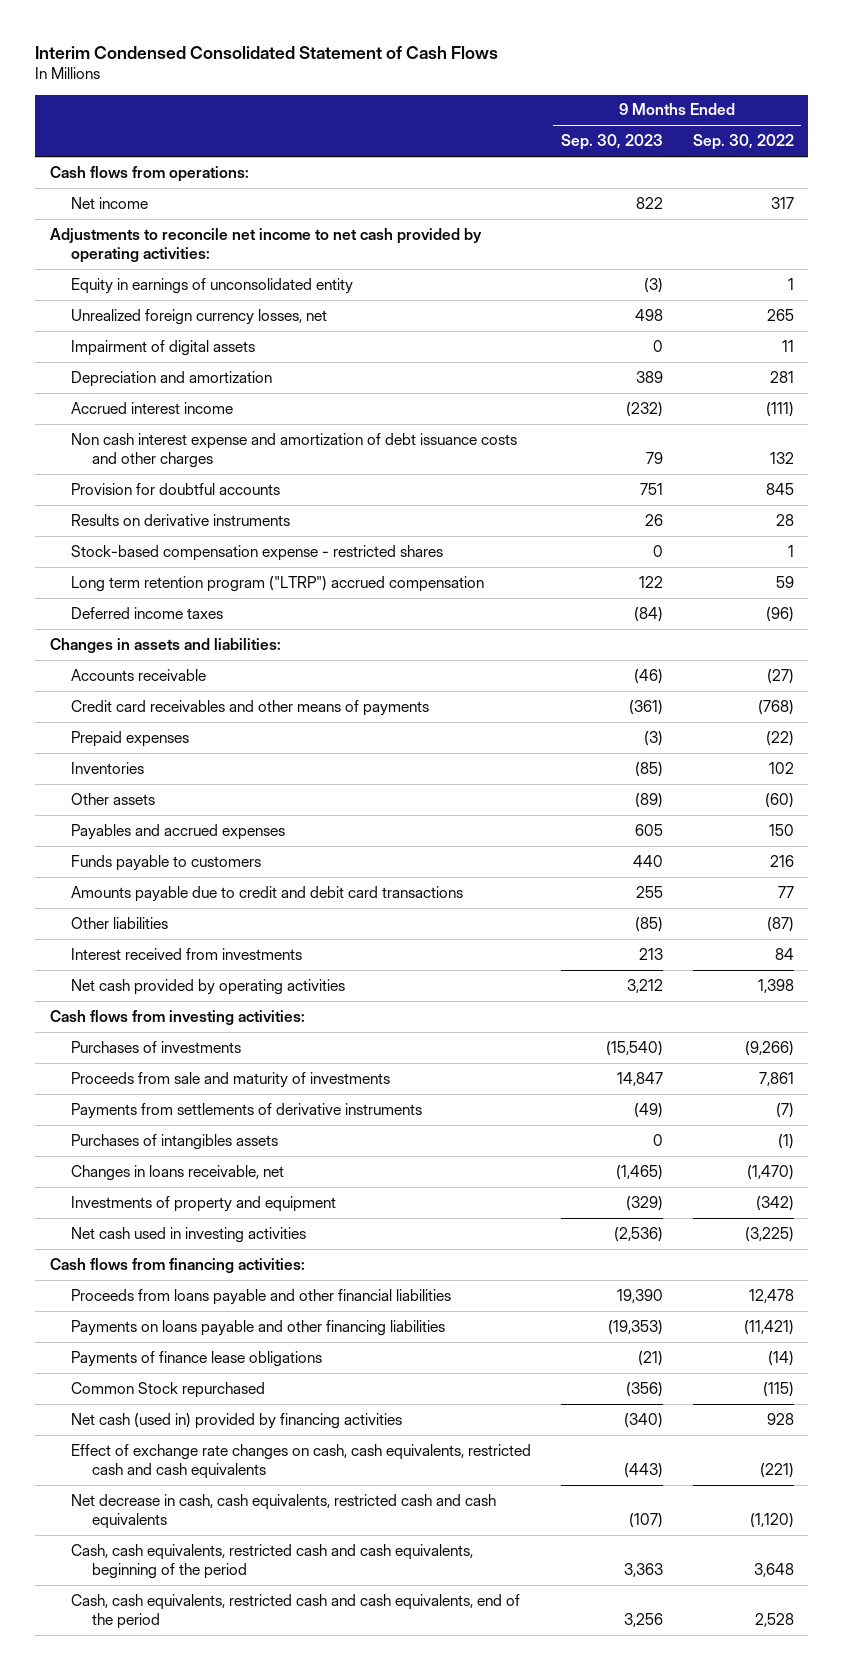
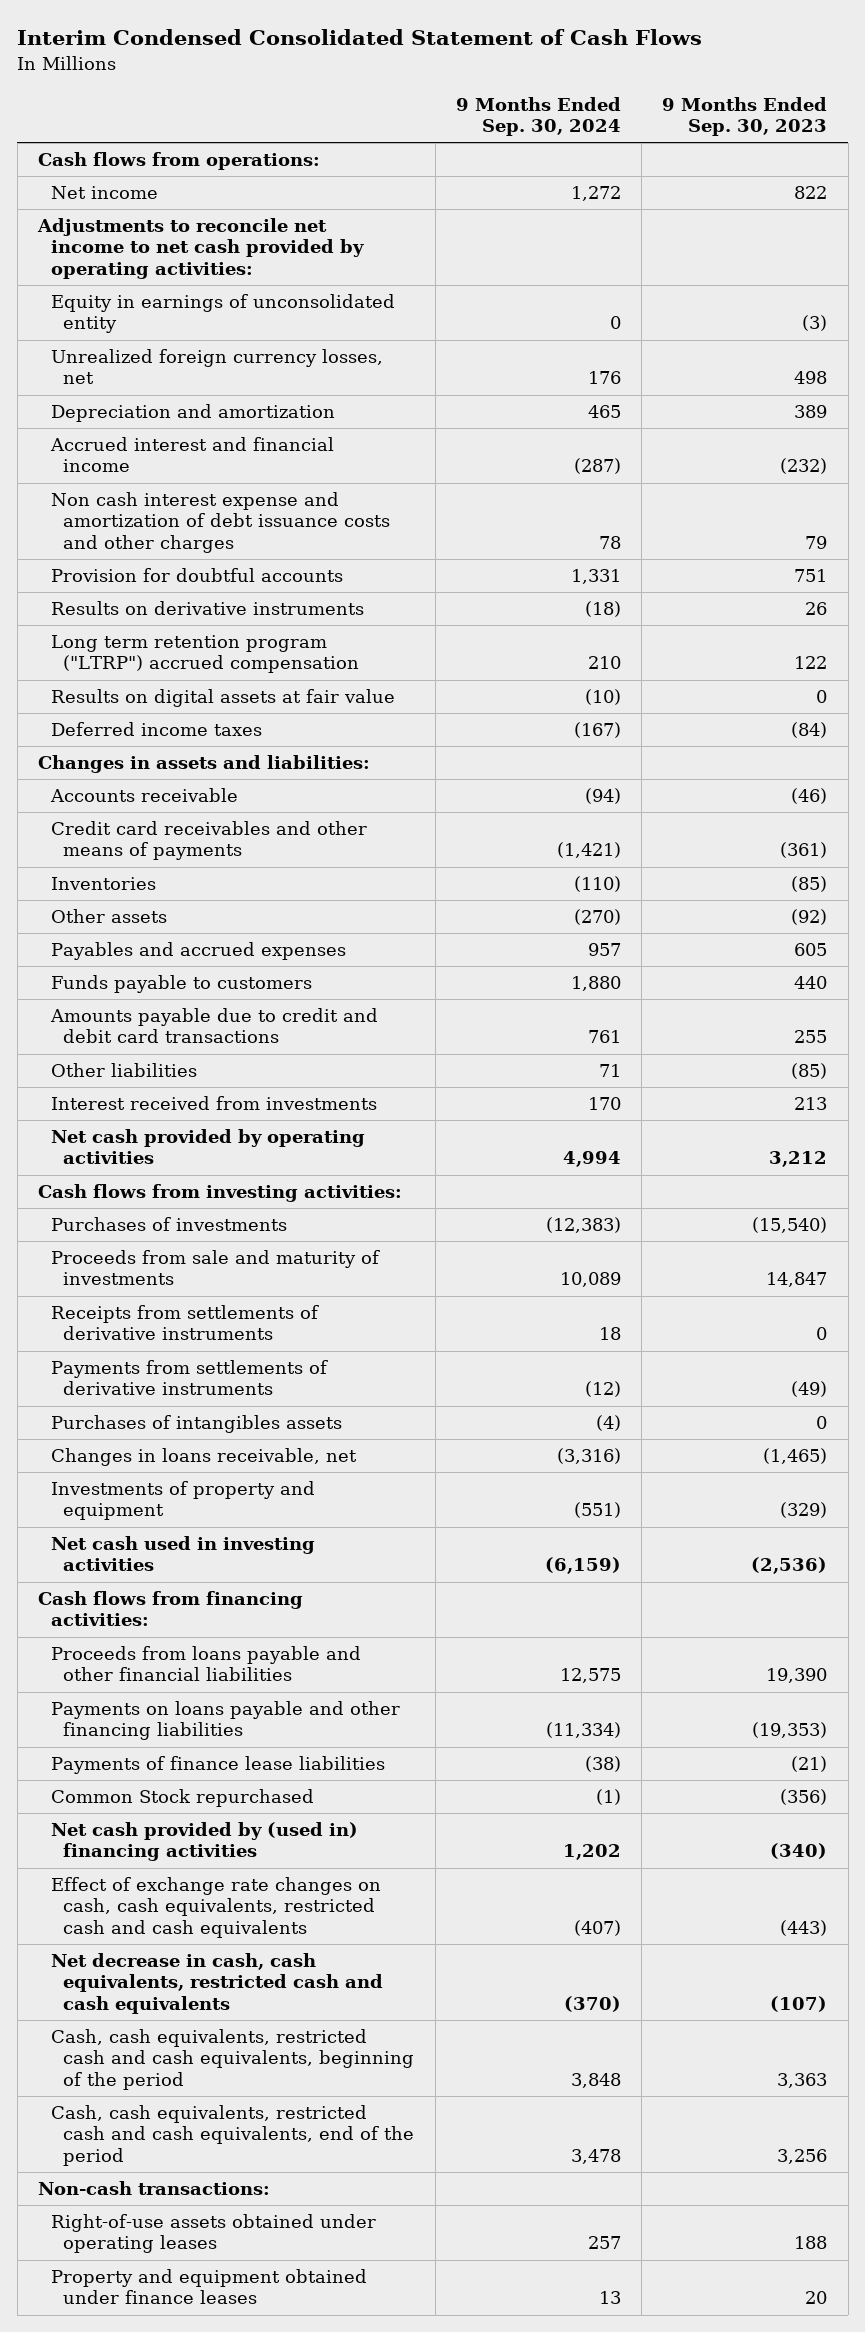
- | 9 Months Ended Sep. 30, 2023 | 9 Months Ended Sep. 30, 2022
+ | 9 Months Ended Sep. 30, 2024 | 9 Months Ended Sep. 30, 2023
- Impairment of digital assets | 0 | 11
- Accrued interest income | (232) | (111)
+ Accrued interest and financial income | (287) | (232)
- Stock-based compensation expense - restricted shares | 0 | 1
+ Results on digital assets at fair value | (10) | 0
- Prepaid expenses | (3) | (22)
- Other assets | (89) | (60)
+ Other assets | (270) | (92)
+ Receipts from settlements of derivative instruments | 18 | 0
- Payments of finance lease obligations | (21) | (14)
+ Payments of finance lease liabilities | (38) | (21)
- Net cash (used in) provided by financing activities | (340) | 928
+ Net cash provided by (used in) financing activities | 1,202 | (340)
+ Non-cash transactions:
+ Right-of-use assets obtained under operating leases | 257 | 188
+ Property and equipment obtained under finance leases | 13 | 20

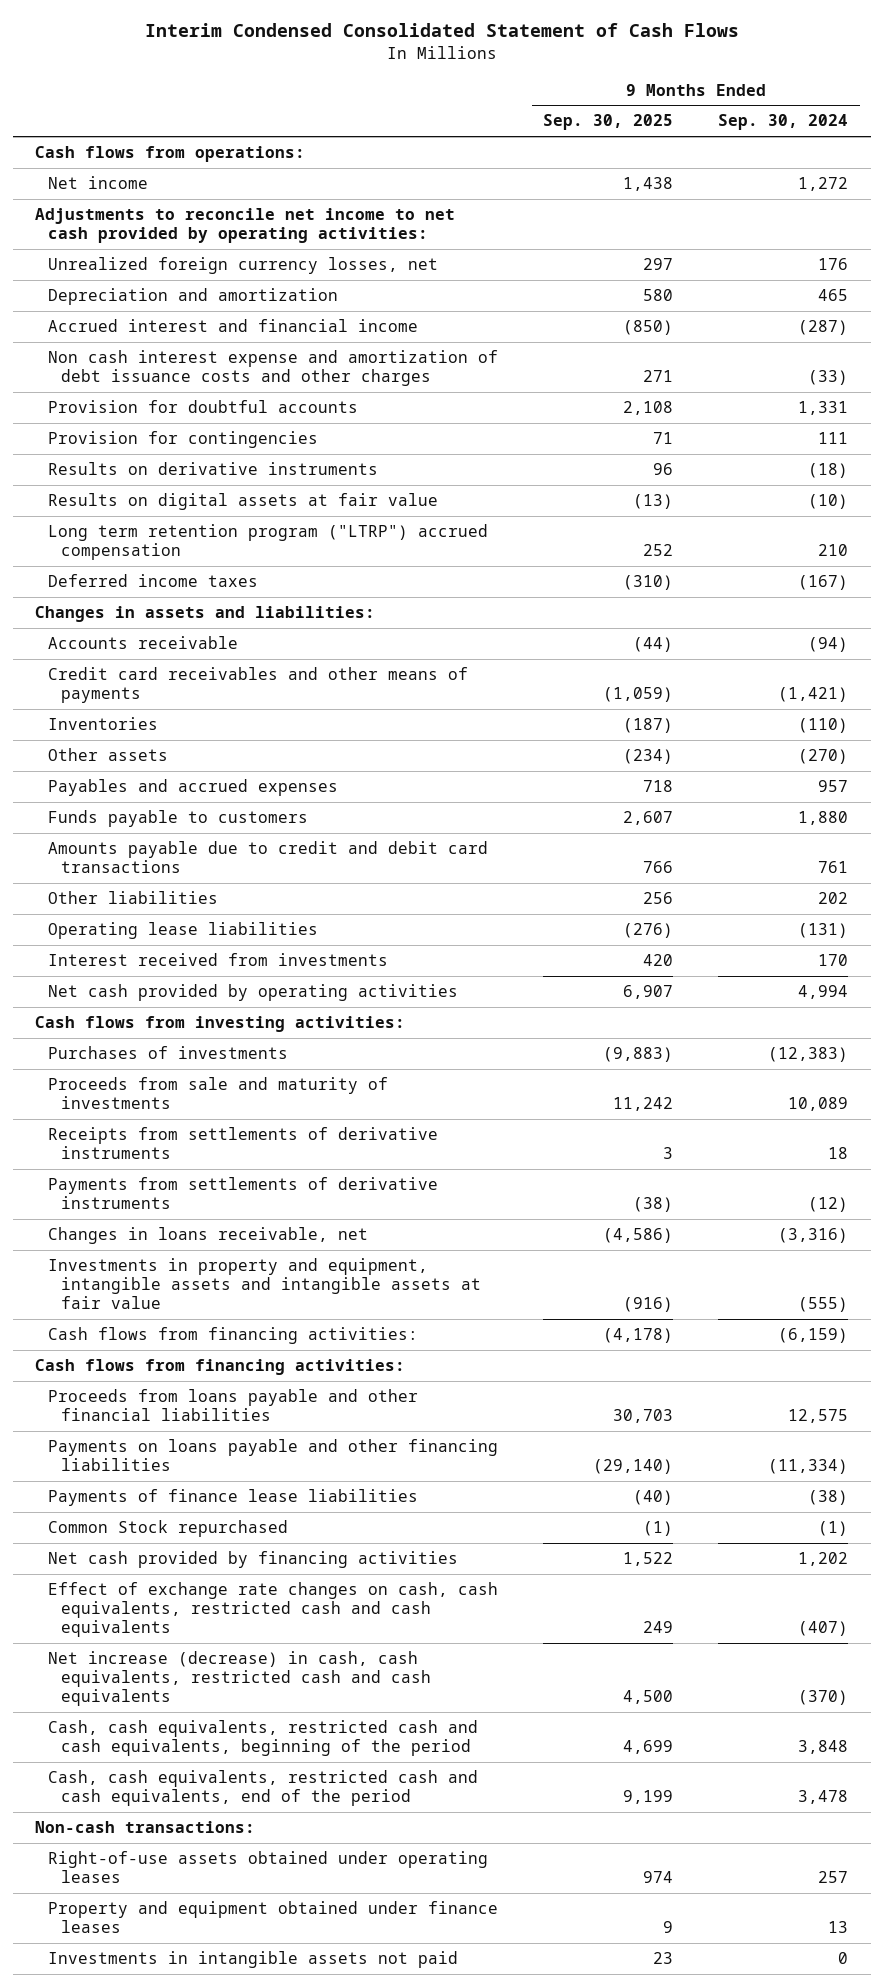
- | 9 Months Ended Sep. 30, 2024 | 9 Months Ended Sep. 30, 2023
+ | 9 Months Ended Sep. 30, 2025 | 9 Months Ended Sep. 30, 2024
- Equity in earnings of unconsolidated entity | 0 | (3)
- Non cash interest expense and amortization of debt issuance costs and other charges | 78 | 79
+ Non cash interest expense and amortization of debt issuance costs and other charges | 271 | (33)
+ Provision for contingencies | 71 | 111
moved down: Long term retention program ("LTRP") accrued compensation | 252 | 210
- Other liabilities | 71 | (85)
+ Other liabilities | 256 | 202
+ Operating lease liabilities | (276) | (131)
- Purchases of intangibles assets | (4) | 0
- Investments of property and equipment | (551) | (329)
- Net cash used in investing activities | (6,159) | (2,536)
+ Investments in property and equipment, intangible assets and intangible assets at fair value | (916) | (555)
+ Cash flows from financing activities: | (4,178) | (6,159)
- Net cash provided by (used in) financing activities | 1,202 | (340)
+ Net cash provided by financing activities | 1,522 | 1,202
- Net decrease in cash, cash equivalents, restricted cash and cash equivalents | (370) | (107)
+ Net increase (decrease) in cash, cash equivalents, restricted cash and cash equivalents | 4,500 | (370)
+ Investments in intangible assets not paid | 23 | 0

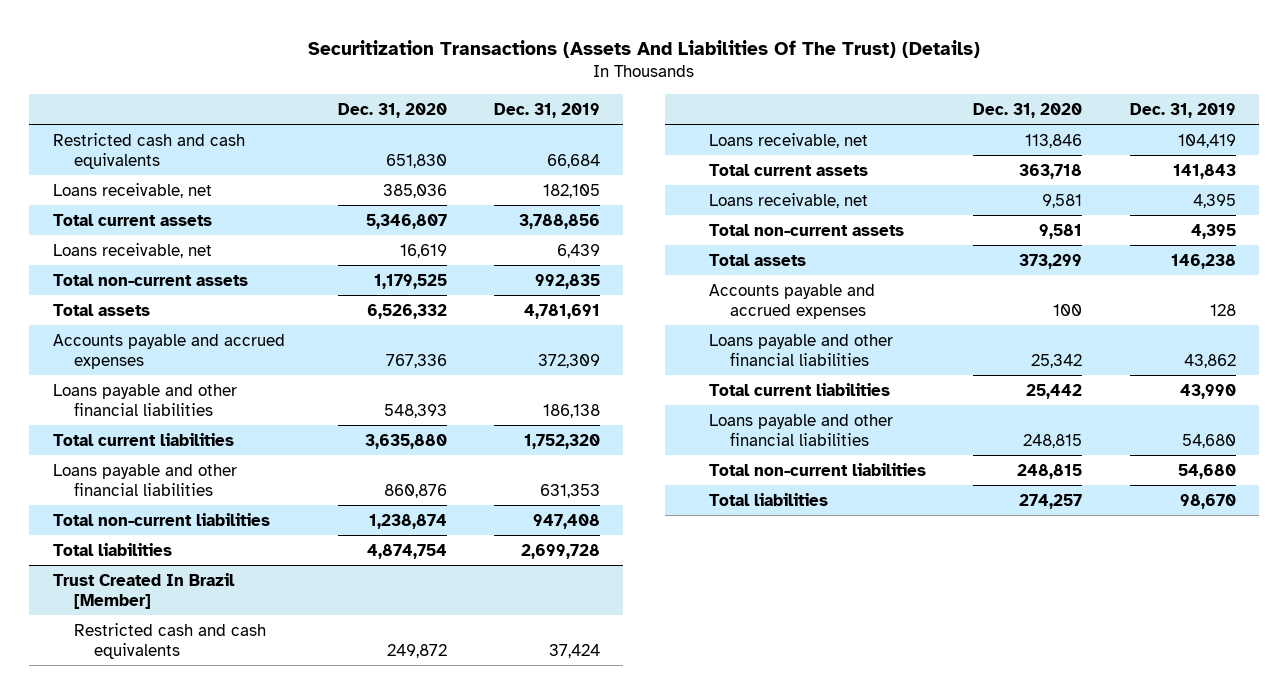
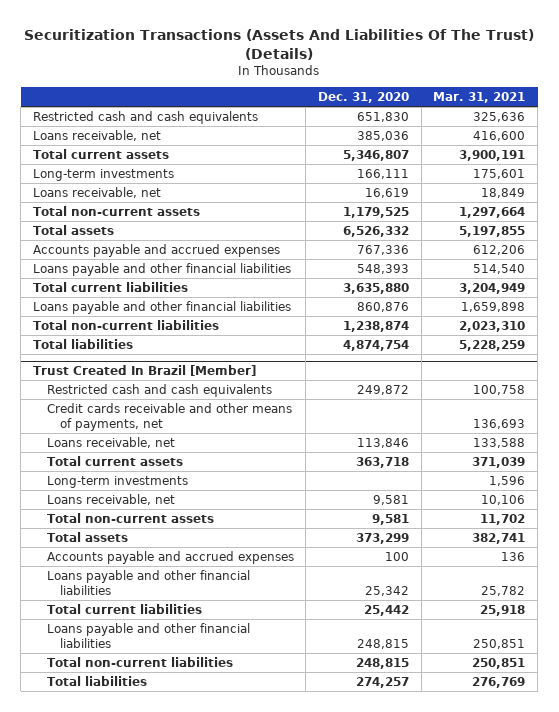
- | Dec. 31, 2020 | Dec. 31, 2019
+ | Dec. 31, 2020 | Mar. 31, 2021
+ Long-term investments | 166,111 | 175,601
@ Trust Created In Brazil [Member]
+ Credit cards receivable and other means of payments, net | | 136,693
+ Long-term investments | | 1,596

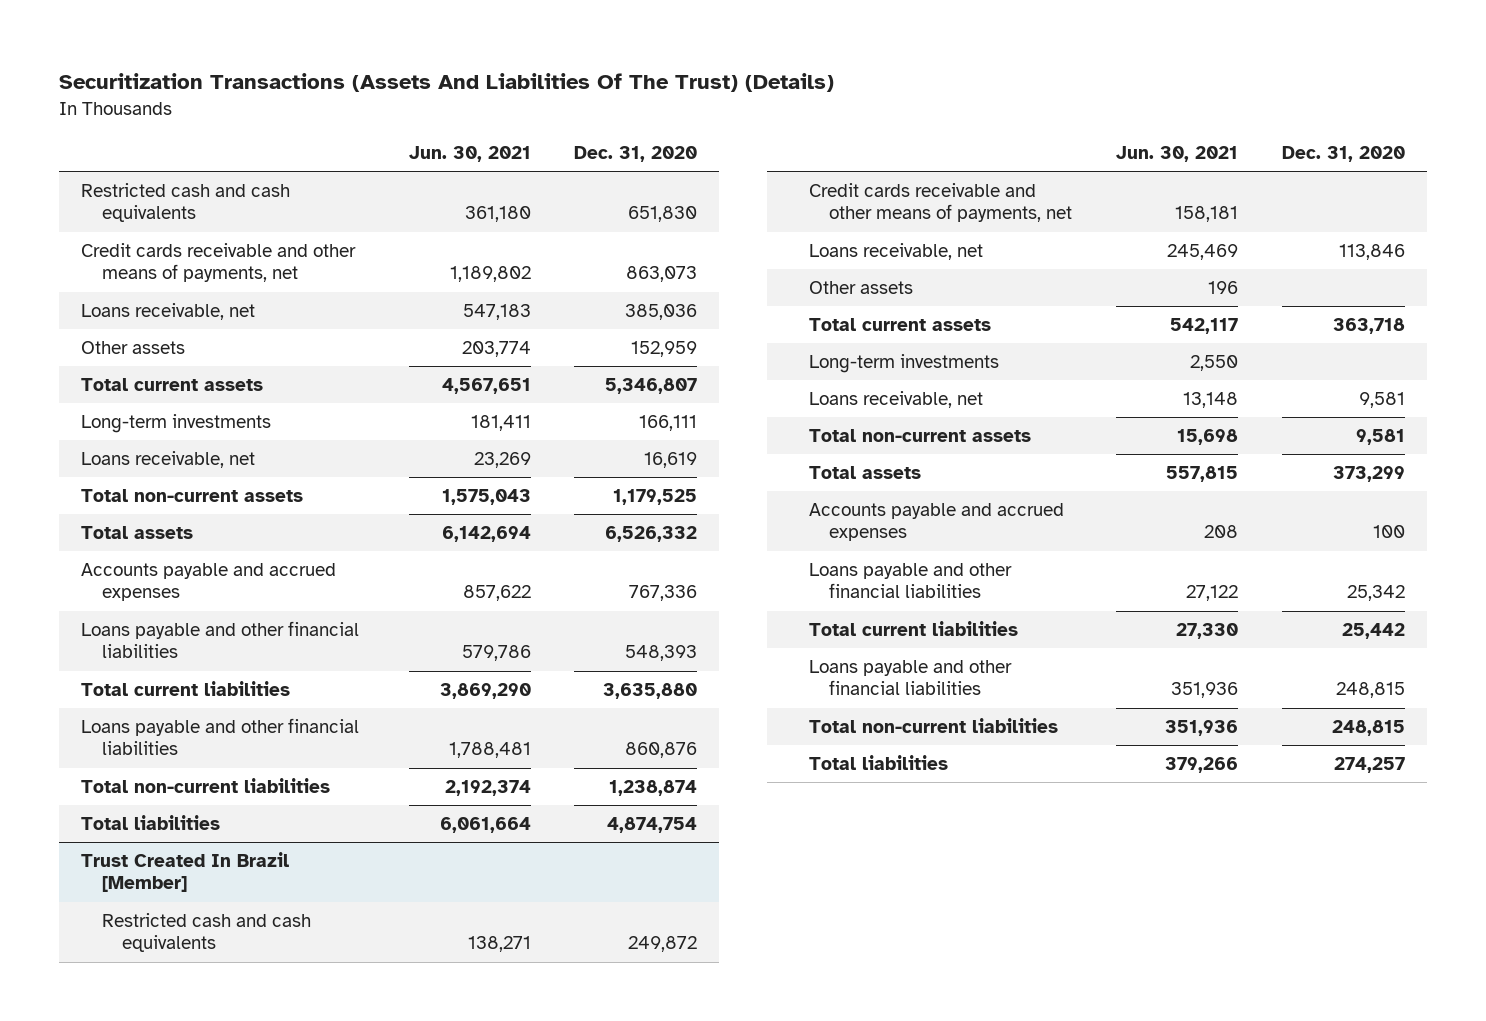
- | Dec. 31, 2020 | Mar. 31, 2021
+ | Jun. 30, 2021 | Dec. 31, 2020
+ Credit cards receivable and other means of payments, net | 1,189,802 | 863,073
+ Other assets | 203,774 | 152,959
@ Trust Created In Brazil [Member]
+ Other assets | 196 |

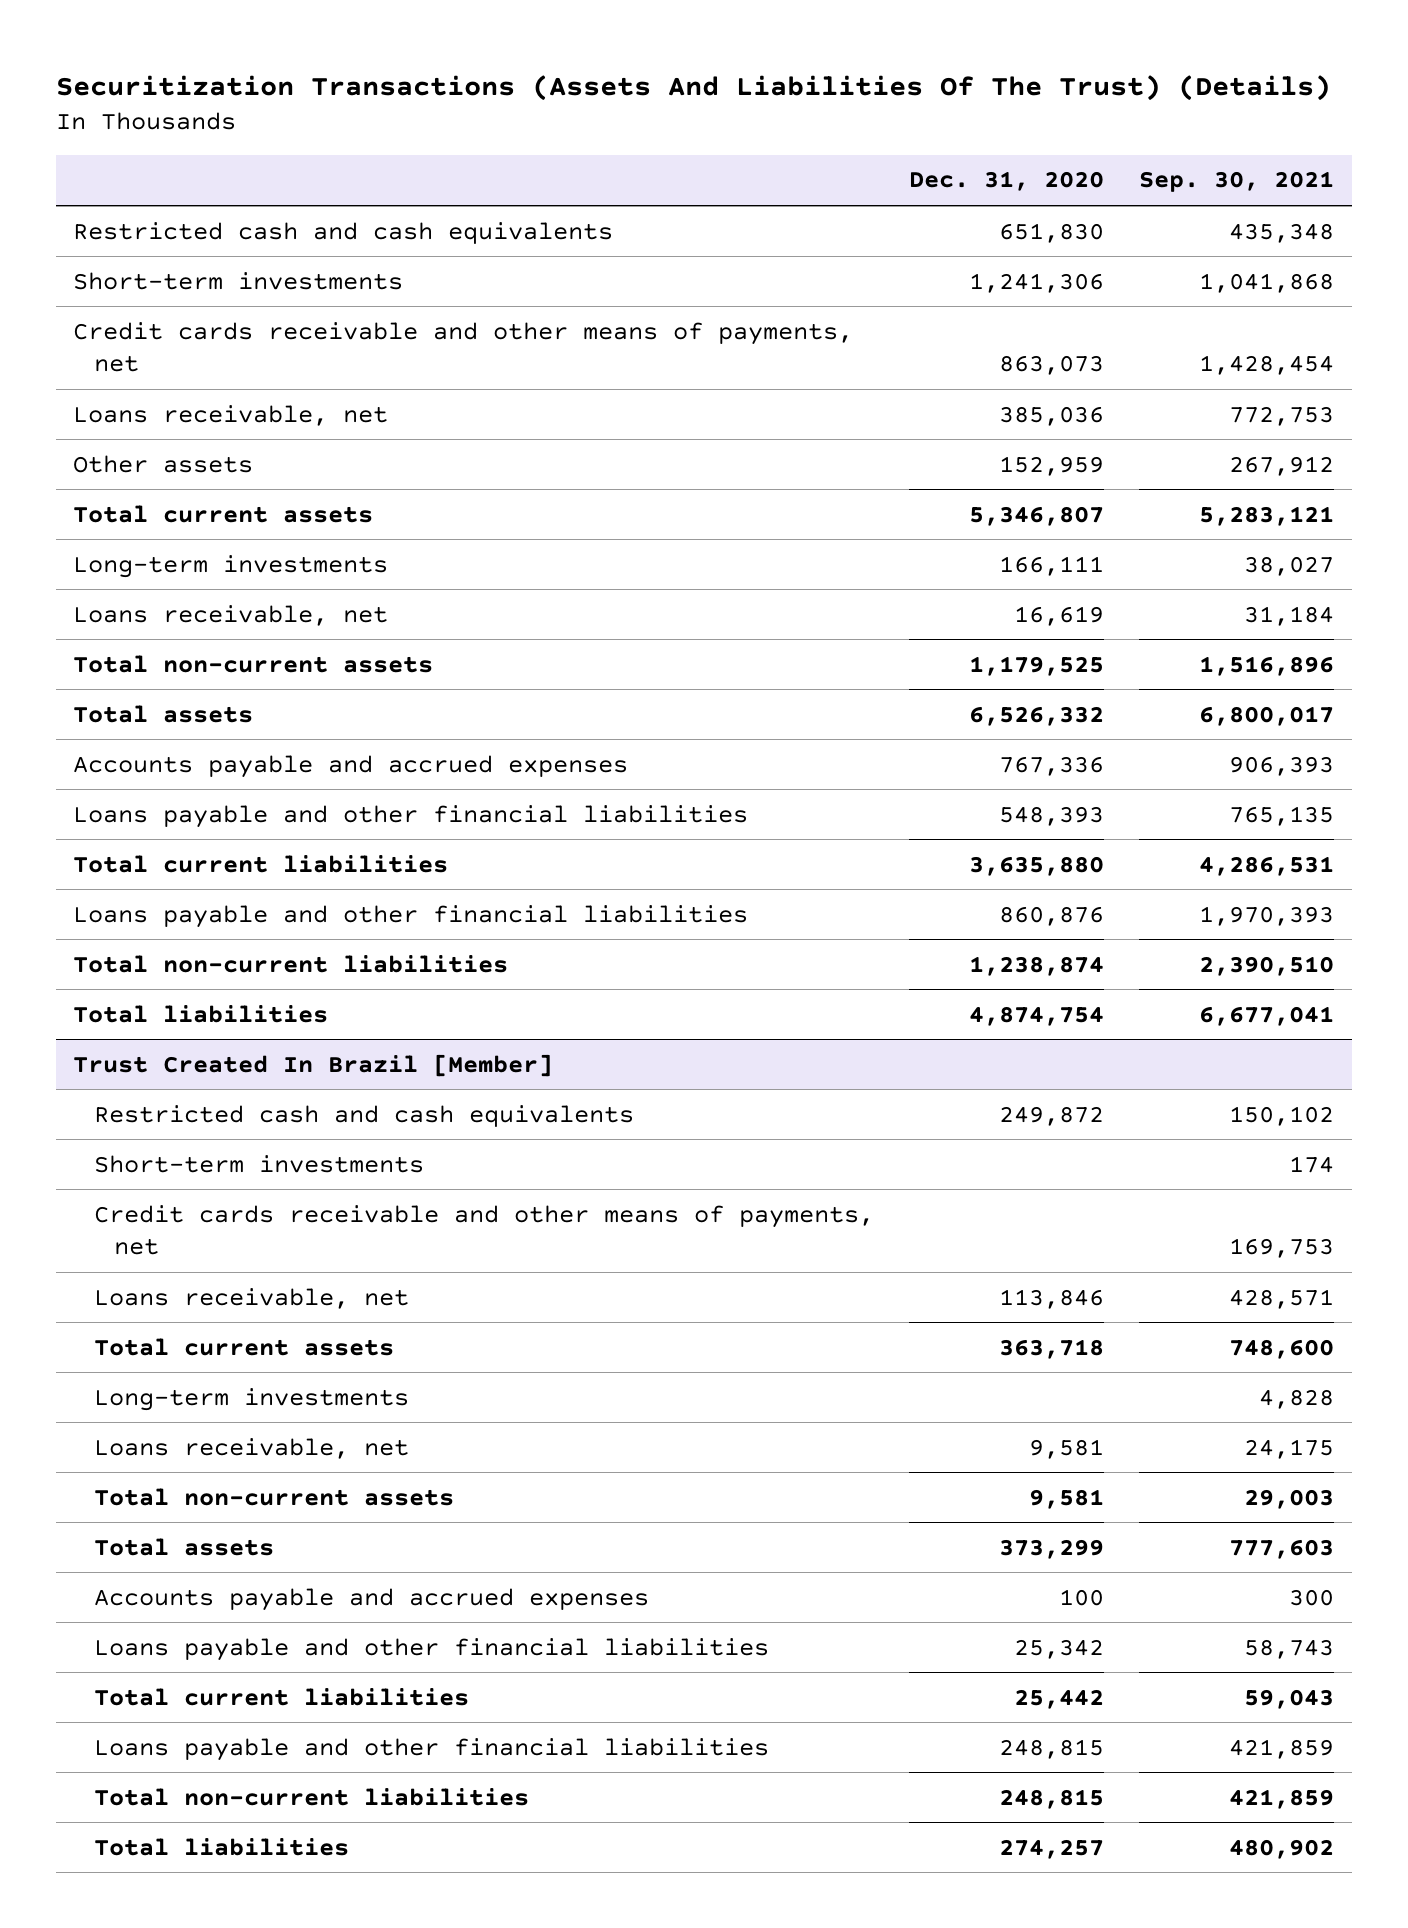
- | Jun. 30, 2021 | Dec. 31, 2020
+ | Dec. 31, 2020 | Sep. 30, 2021
+ Short-term investments | 1,241,306 | 1,041,868
@ Trust Created In Brazil [Member]
+ Short-term investments | | 174
- Other assets | 196 |

